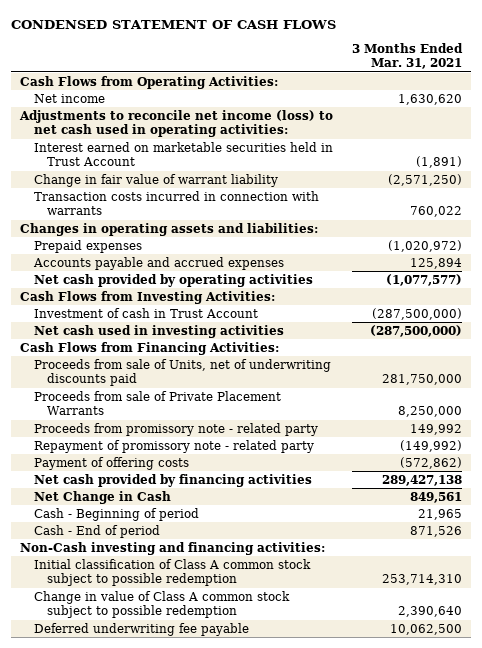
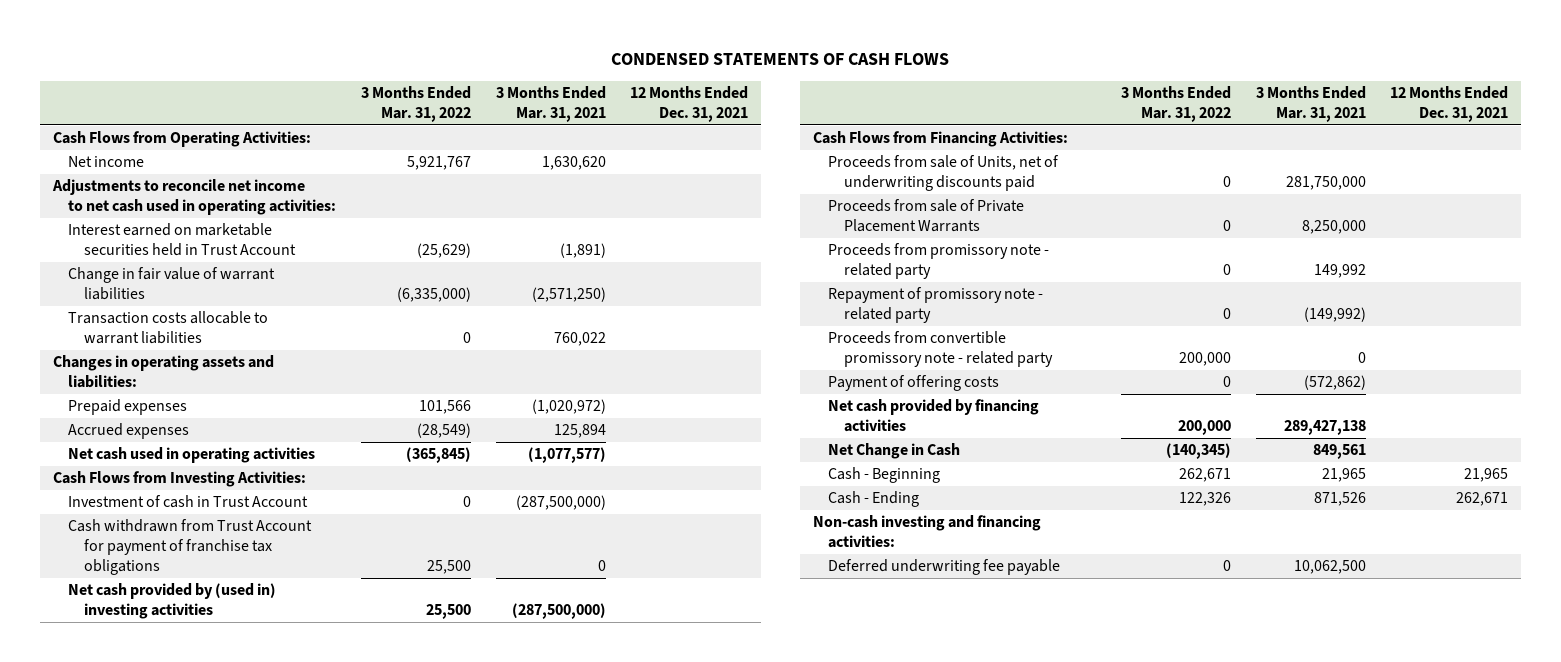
- CONDENSED STATEMENT OF CASH FLOWS
+ CONDENSED STATEMENTS OF CASH FLOWS
- | 3 Months Ended Mar. 31, 2021
+ | 3 Months Ended Mar. 31, 2022 | 3 Months Ended Mar. 31, 2021 | 12 Months Ended Dec. 31, 2021
- Adjustments to reconcile net income (loss) to net cash used in operating activities:
+ Adjustments to reconcile net income to net cash used in operating activities:
- Change in fair value of warrant liability | (2,571,250)
- Transaction costs incurred in connection with warrants | 760,022
+ Change in fair value of warrant liabilities | (6,335,000) | (2,571,250) |
+ Transaction costs allocable to warrant liabilities | 0 | 760,022 |
- Accounts payable and accrued expenses | 125,894
- Net cash provided by operating activities | (1,077,577)
+ Accrued expenses | (28,549) | 125,894 |
+ Net cash used in operating activities | (365,845) | (1,077,577) |
- Net cash used in investing activities | (287,500,000)
+ Cash withdrawn from Trust Account for payment of franchise tax obligations | 25,500 | 0 |
+ Net cash provided by (used in) investing activities | 25,500 | (287,500,000) |
+ Proceeds from convertible promissory note - related party | 200,000 | 0 |
- Cash - Beginning of period | 21,965
- Cash - End of period | 871,526
- Non-Cash investing and financing activities:
- Initial classification of Class A common stock subject to possible redemption | 253,714,310
- Change in value of Class A common stock subject to possible redemption | 2,390,640
+ Cash - Beginning | 262,671 | 21,965 | 21,965
+ Cash - Ending | 122,326 | 871,526 | 262,671
+ Non-cash investing and financing activities:

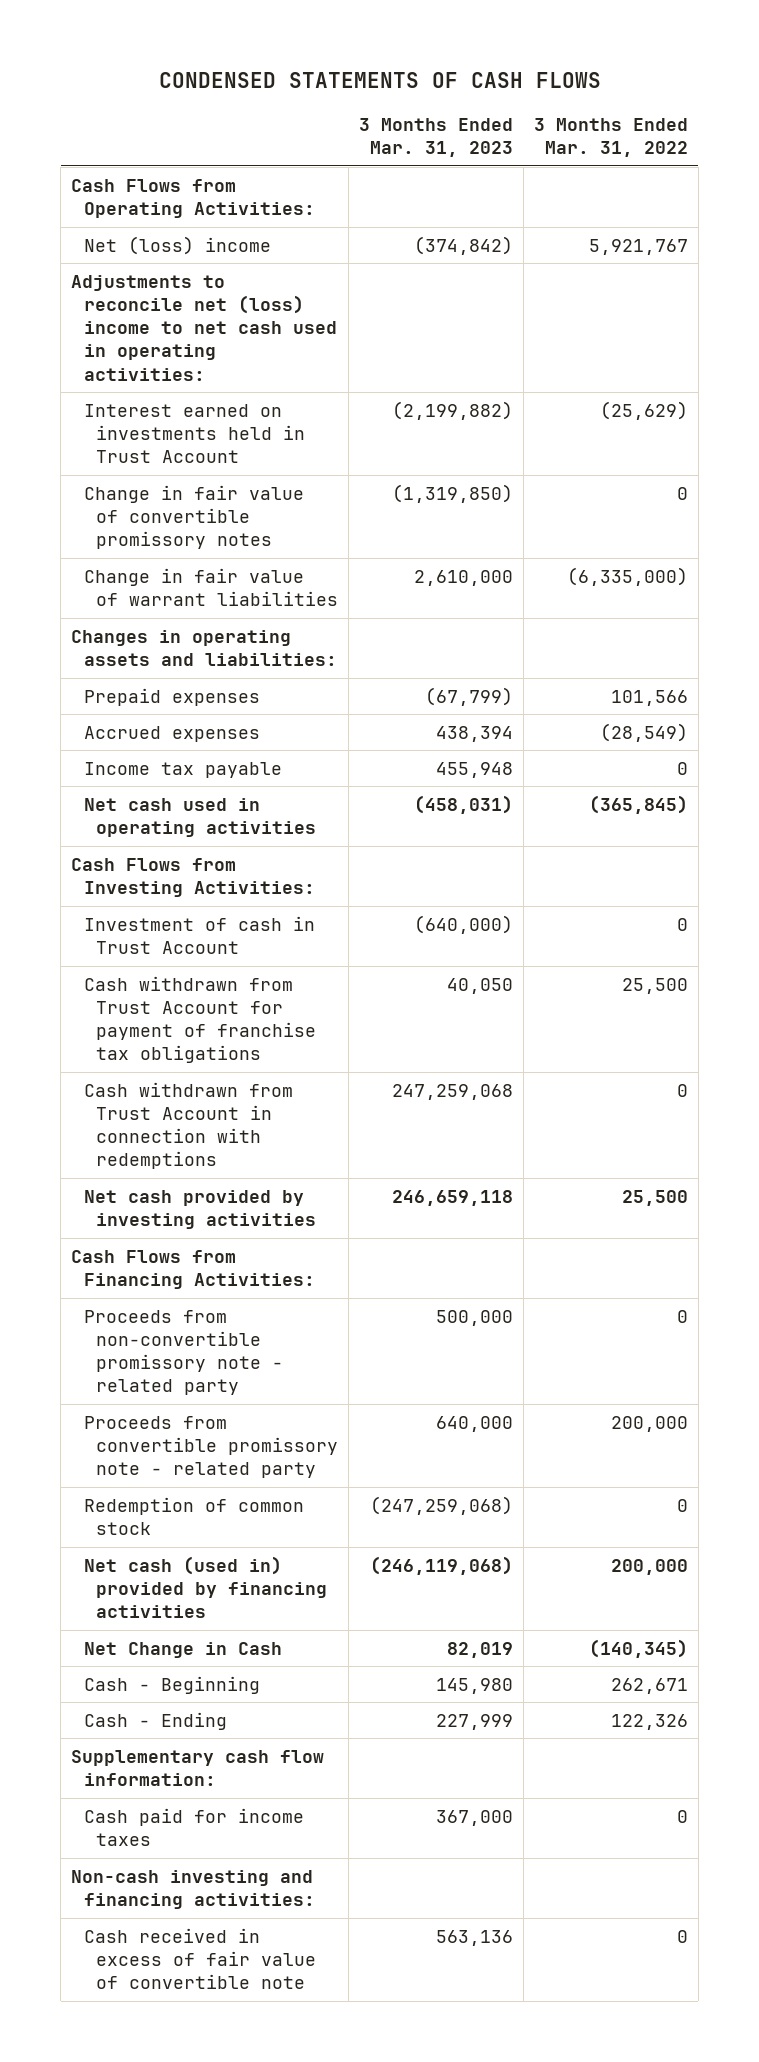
- | 3 Months Ended Mar. 31, 2022 | 3 Months Ended Mar. 31, 2021 | 12 Months Ended Dec. 31, 2021
+ | 3 Months Ended Mar. 31, 2023 | 3 Months Ended Mar. 31, 2022
- Net income | 5,921,767 | 1,630,620 |
- Adjustments to reconcile net income to net cash used in operating activities:
- Interest earned on marketable securities held in Trust Account | (25,629) | (1,891) |
+ Net (loss) income | (374,842) | 5,921,767
+ Adjustments to reconcile net (loss) income to net cash used in operating activities:
+ Interest earned on investments held in Trust Account | (2,199,882) | (25,629)
+ Change in fair value of convertible promissory notes | (1,319,850) | 0
- Transaction costs allocable to warrant liabilities | 0 | 760,022 |
+ Income tax payable | 455,948 | 0
- Net cash provided by (used in) investing activities | 25,500 | (287,500,000) |
+ Cash withdrawn from Trust Account in connection with redemptions | 247,259,068 | 0
+ Net cash provided by investing activities | 246,659,118 | 25,500
- Proceeds from sale of Units, net of underwriting discounts paid | 0 | 281,750,000 |
- Proceeds from sale of Private Placement Warrants | 0 | 8,250,000 |
- Proceeds from promissory note - related party | 0 | 149,992 |
- Repayment of promissory note - related party | 0 | (149,992) |
+ Proceeds from non-convertible promissory note - related party | 500,000 | 0
- Payment of offering costs | 0 | (572,862) |
- Net cash provided by financing activities | 200,000 | 289,427,138 |
+ Redemption of common stock | (247,259,068) | 0
+ Net cash (used in) provided by financing activities | (246,119,068) | 200,000
+ Supplementary cash flow information:
+ Cash paid for income taxes | 367,000 | 0
- Deferred underwriting fee payable | 0 | 10,062,500 |
+ Cash received in excess of fair value of convertible note | 563,136 | 0

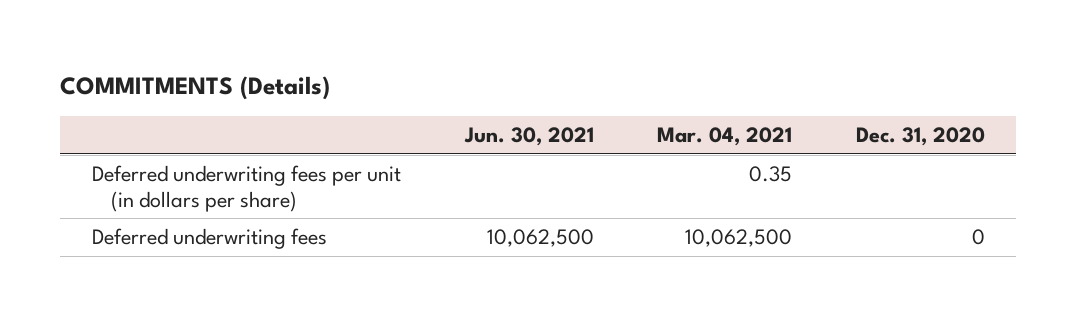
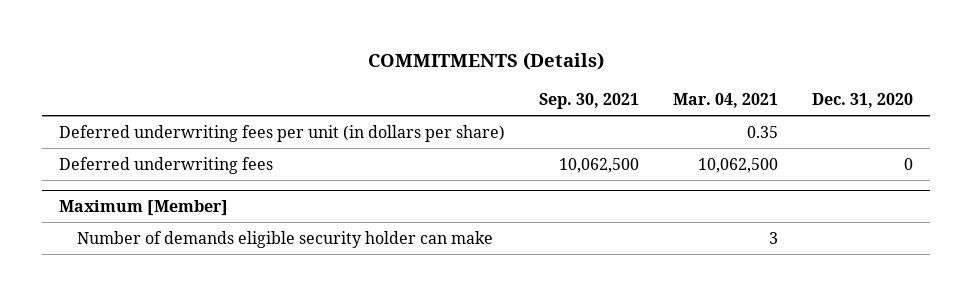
- | Jun. 30, 2021 | Mar. 04, 2021 | Dec. 31, 2020
+ | Sep. 30, 2021 | Mar. 04, 2021 | Dec. 31, 2020
+ Maximum [Member]
+ Number of demands eligible security holder can make | | 3 |

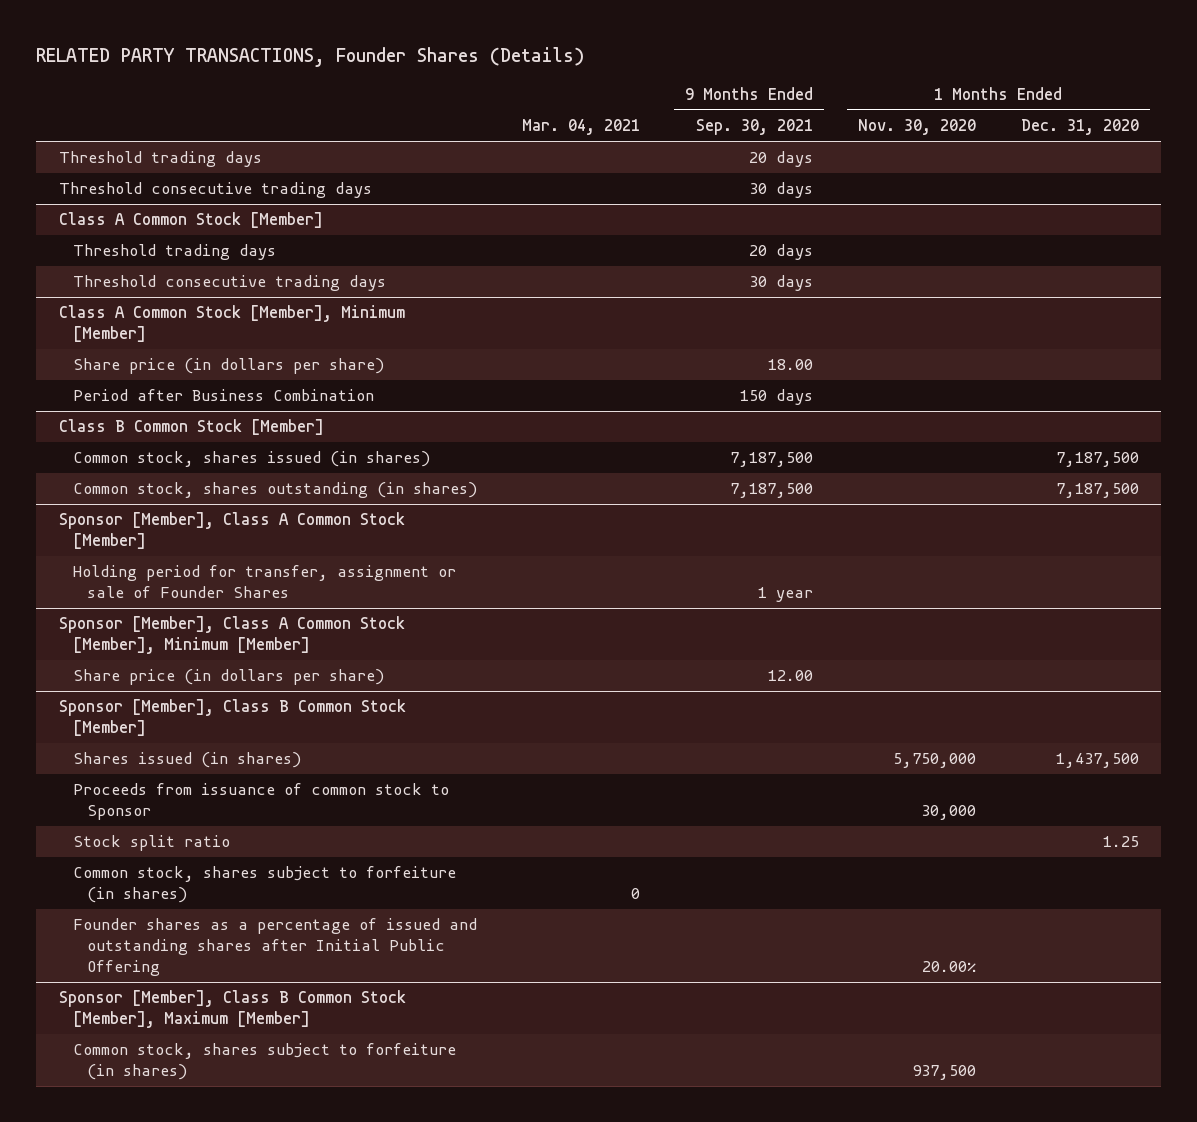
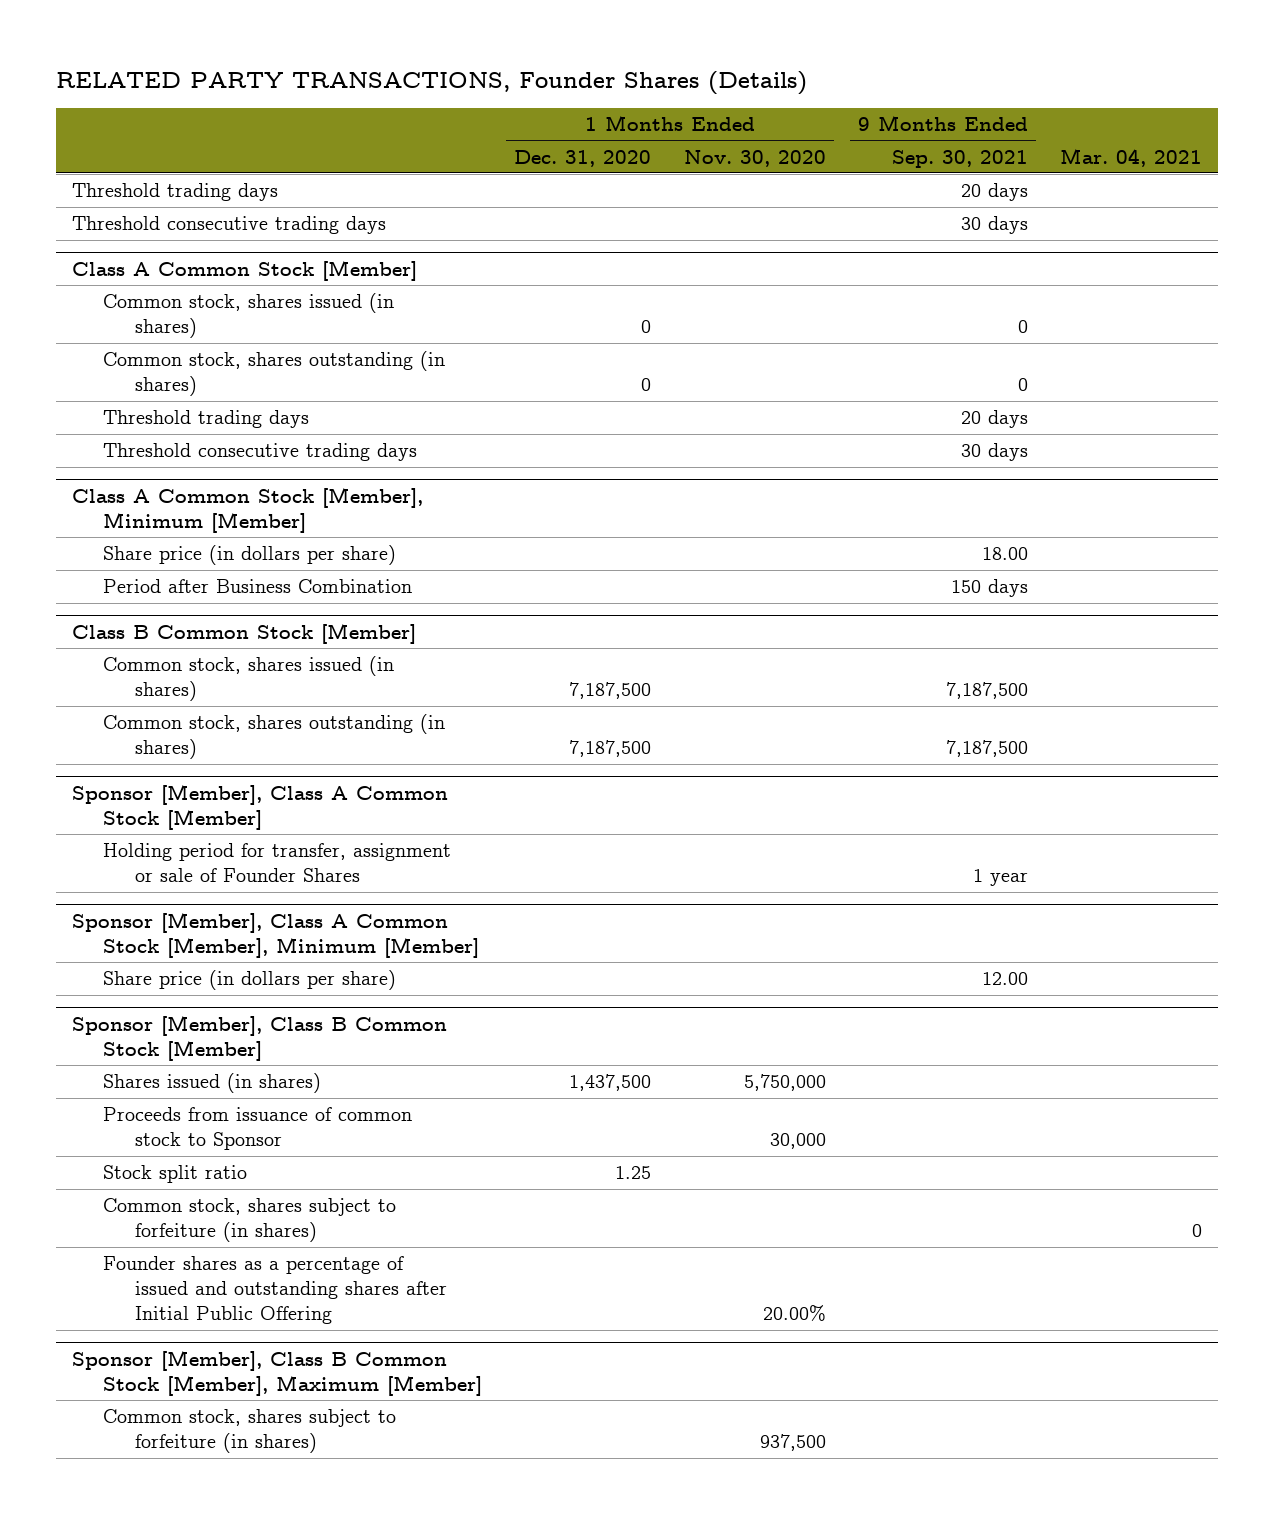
- | Mar. 04, 2021 | 9 Months Ended Sep. 30, 2021 | 1 Months Ended Nov. 30, 2020 | 1 Months Ended Dec. 31, 2020
+ | 1 Months Ended Dec. 31, 2020 | 1 Months Ended Nov. 30, 2020 | 9 Months Ended Sep. 30, 2021 | Mar. 04, 2021
@ Class A Common Stock [Member]
+ Common stock, shares issued (in shares) | 0 | | 0 |
+ Common stock, shares outstanding (in shares) | 0 | | 0 |

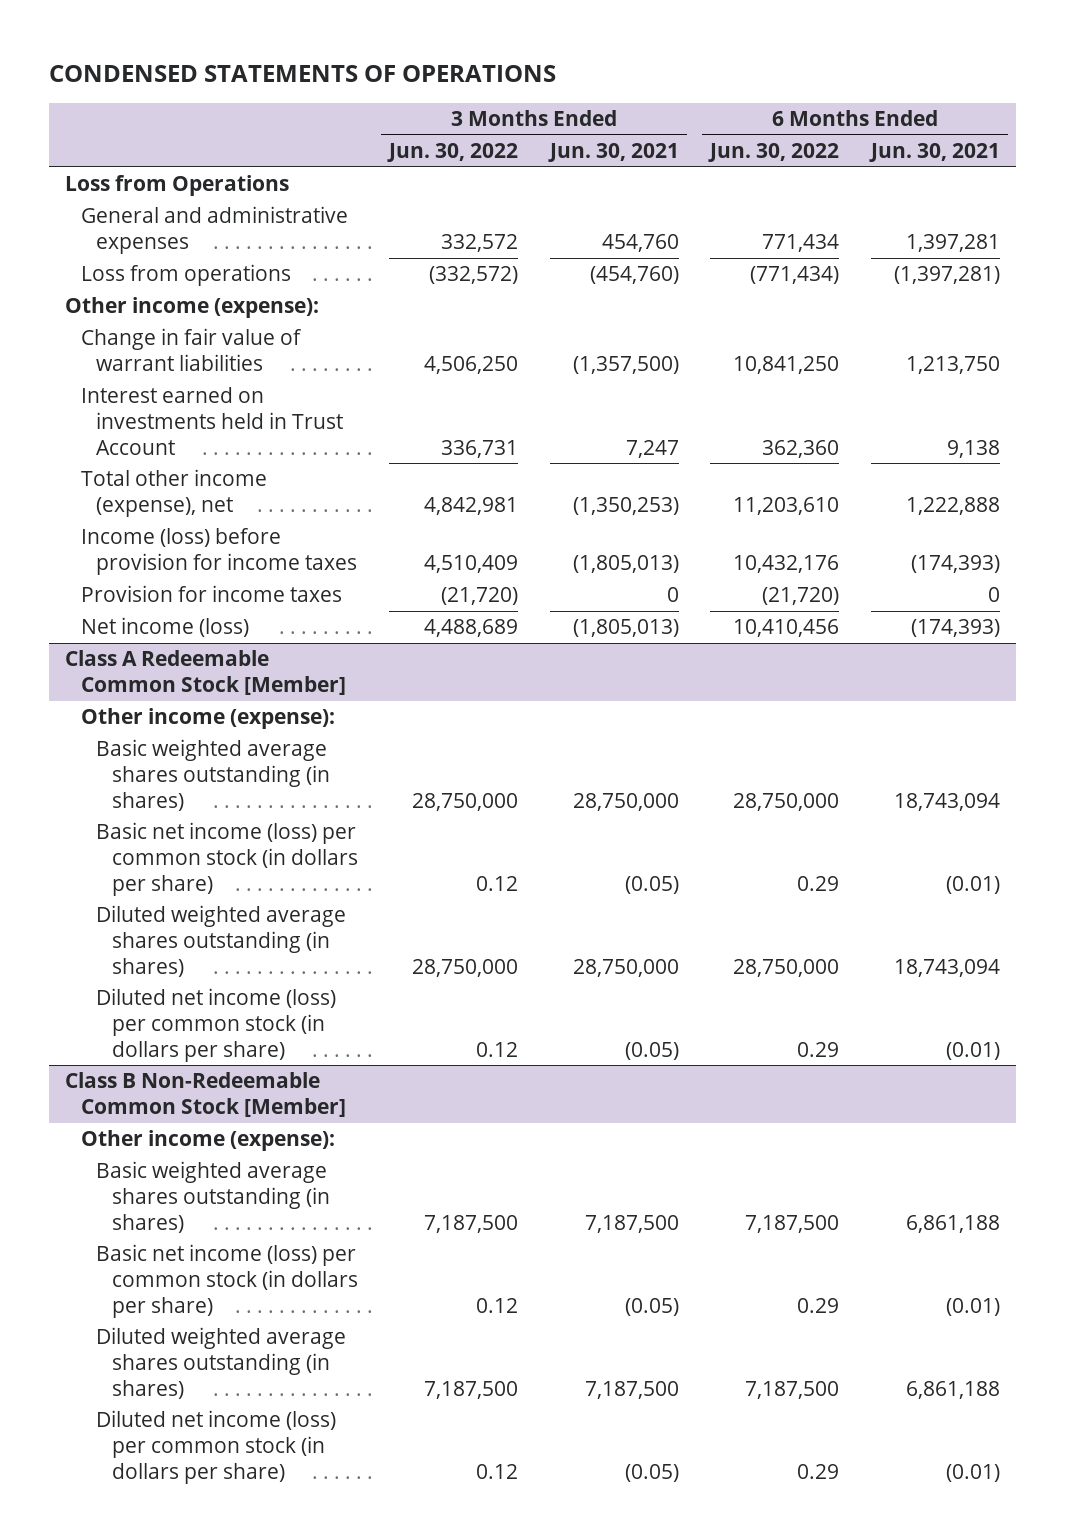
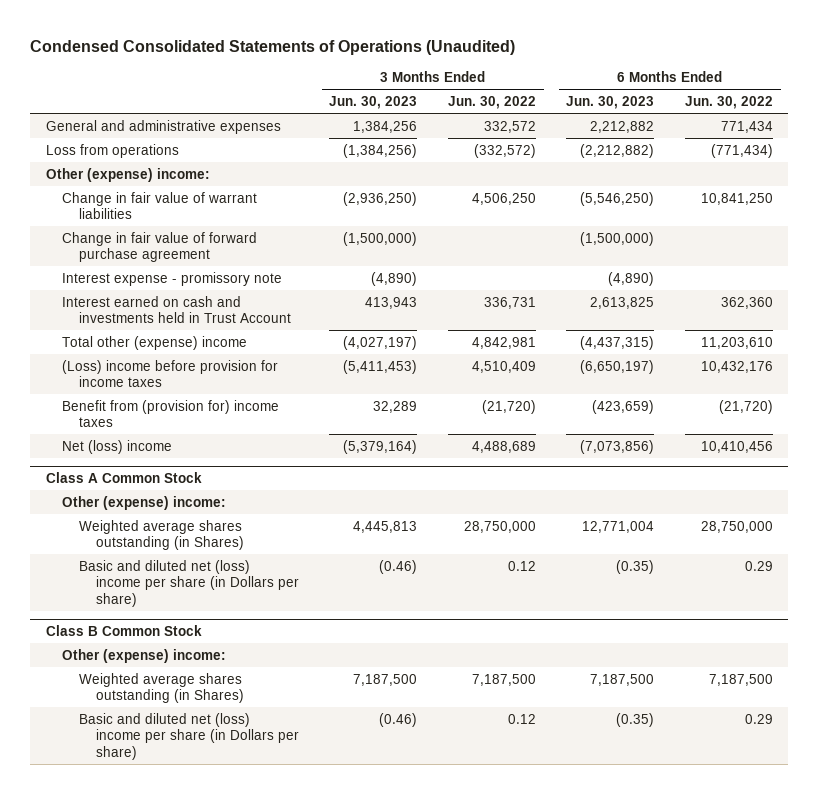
- CONDENSED STATEMENTS OF OPERATIONS
+ Condensed Consolidated Statements of Operations (Unaudited)
- | 3 Months Ended Jun. 30, 2022 | 3 Months Ended Jun. 30, 2021 | 6 Months Ended Jun. 30, 2022 | 6 Months Ended Jun. 30, 2021
+ | 3 Months Ended Jun. 30, 2023 | 3 Months Ended Jun. 30, 2022 | 6 Months Ended Jun. 30, 2023 | 6 Months Ended Jun. 30, 2022
- Loss from Operations
- Other income (expense):
+ Other (expense) income:
- Interest earned on investments held in Trust Account | 336,731 | 7,247 | 362,360 | 9,138
- Total other income (expense), net | 4,842,981 | (1,350,253) | 11,203,610 | 1,222,888
- Income (loss) before provision for income taxes | 4,510,409 | (1,805,013) | 10,432,176 | (174,393)
- Provision for income taxes | (21,720) | 0 | (21,720) | 0
- Net income (loss) | 4,488,689 | (1,805,013) | 10,410,456 | (174,393)
- Class A Redeemable Common Stock [Member]
- Other income (expense):
- Basic weighted average shares outstanding (in shares) | 28,750,000 | 28,750,000 | 28,750,000 | 18,743,094
- Basic net income (loss) per common stock (in dollars per share) | 0.12 | (0.05) | 0.29 | (0.01)
- Diluted weighted average shares outstanding (in shares) | 28,750,000 | 28,750,000 | 28,750,000 | 18,743,094
- Diluted net income (loss) per common stock (in dollars per share) | 0.12 | (0.05) | 0.29 | (0.01)
- Class B Non-Redeemable Common Stock [Member]
- Other income (expense):
- Basic weighted average shares outstanding (in shares) | 7,187,500 | 7,187,500 | 7,187,500 | 6,861,188
- Basic net income (loss) per common stock (in dollars per share) | 0.12 | (0.05) | 0.29 | (0.01)
- Diluted weighted average shares outstanding (in shares) | 7,187,500 | 7,187,500 | 7,187,500 | 6,861,188
- Diluted net income (loss) per common stock (in dollars per share) | 0.12 | (0.05) | 0.29 | (0.01)
+ Change in fair value of forward purchase agreement | (1,500,000) | | (1,500,000) |
+ Interest expense - promissory note | (4,890) | | (4,890) |
+ Interest earned on cash and investments held in Trust Account | 413,943 | 336,731 | 2,613,825 | 362,360
+ Total other (expense) income | (4,027,197) | 4,842,981 | (4,437,315) | 11,203,610
+ (Loss) income before provision for income taxes | (5,411,453) | 4,510,409 | (6,650,197) | 10,432,176
+ Benefit from (provision for) income taxes | 32,289 | (21,720) | (423,659) | (21,720)
+ Net (loss) income | (5,379,164) | 4,488,689 | (7,073,856) | 10,410,456
+ Class A Common Stock
+ Other (expense) income:
+ Weighted average shares outstanding (in Shares) | 4,445,813 | 28,750,000 | 12,771,004 | 28,750,000
+ Basic and diluted net (loss) income per share (in Dollars per share) | (0.46) | 0.12 | (0.35) | 0.29
+ Class B Common Stock
+ Other (expense) income:
+ Weighted average shares outstanding (in Shares) | 7,187,500 | 7,187,500 | 7,187,500 | 7,187,500
+ Basic and diluted net (loss) income per share (in Dollars per share) | (0.46) | 0.12 | (0.35) | 0.29

